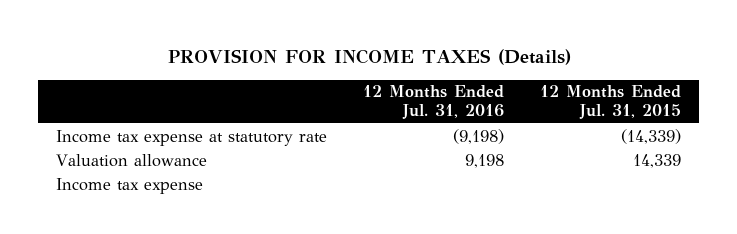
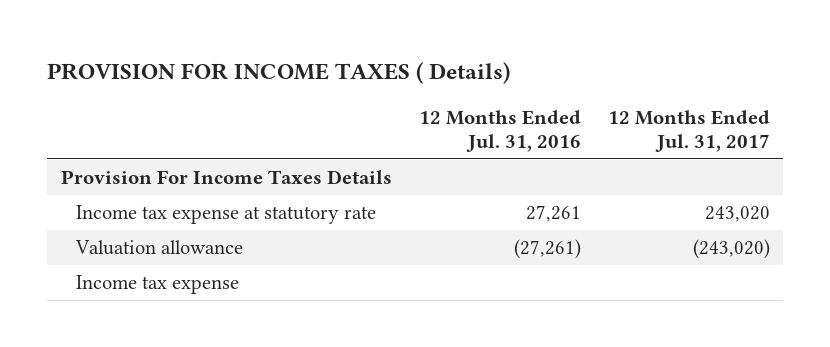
- PROVISION FOR INCOME TAXES (Details)
+ PROVISION FOR INCOME TAXES ( Details)
- | 12 Months Ended Jul. 31, 2016 | 12 Months Ended Jul. 31, 2015
+ | 12 Months Ended Jul. 31, 2016 | 12 Months Ended Jul. 31, 2017
- Income tax expense at statutory rate | (9,198) | (14,339)
- Valuation allowance | 9,198 | 14,339
+ Provision For Income Taxes Details
+ Income tax expense at statutory rate | 27,261 | 243,020
+ Valuation allowance | (27,261) | (243,020)

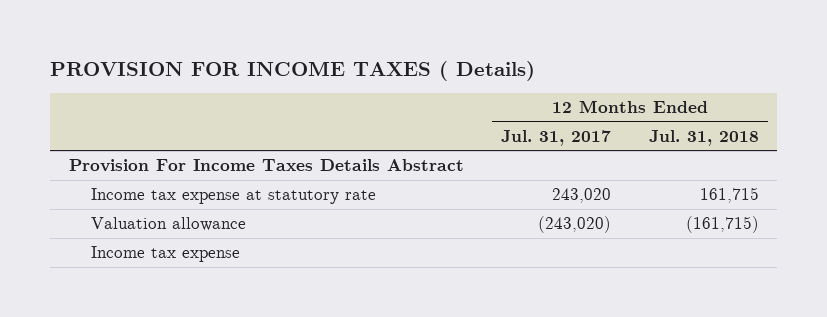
- | 12 Months Ended Jul. 31, 2016 | 12 Months Ended Jul. 31, 2017
+ | 12 Months Ended Jul. 31, 2017 | 12 Months Ended Jul. 31, 2018
- Provision For Income Taxes Details
+ Provision For Income Taxes Details Abstract

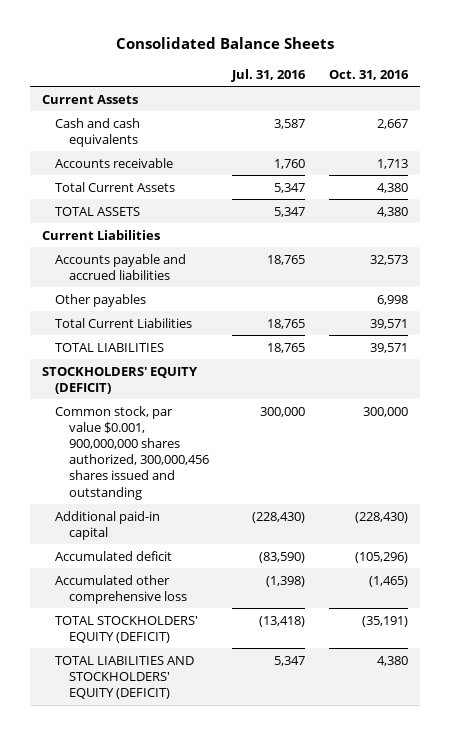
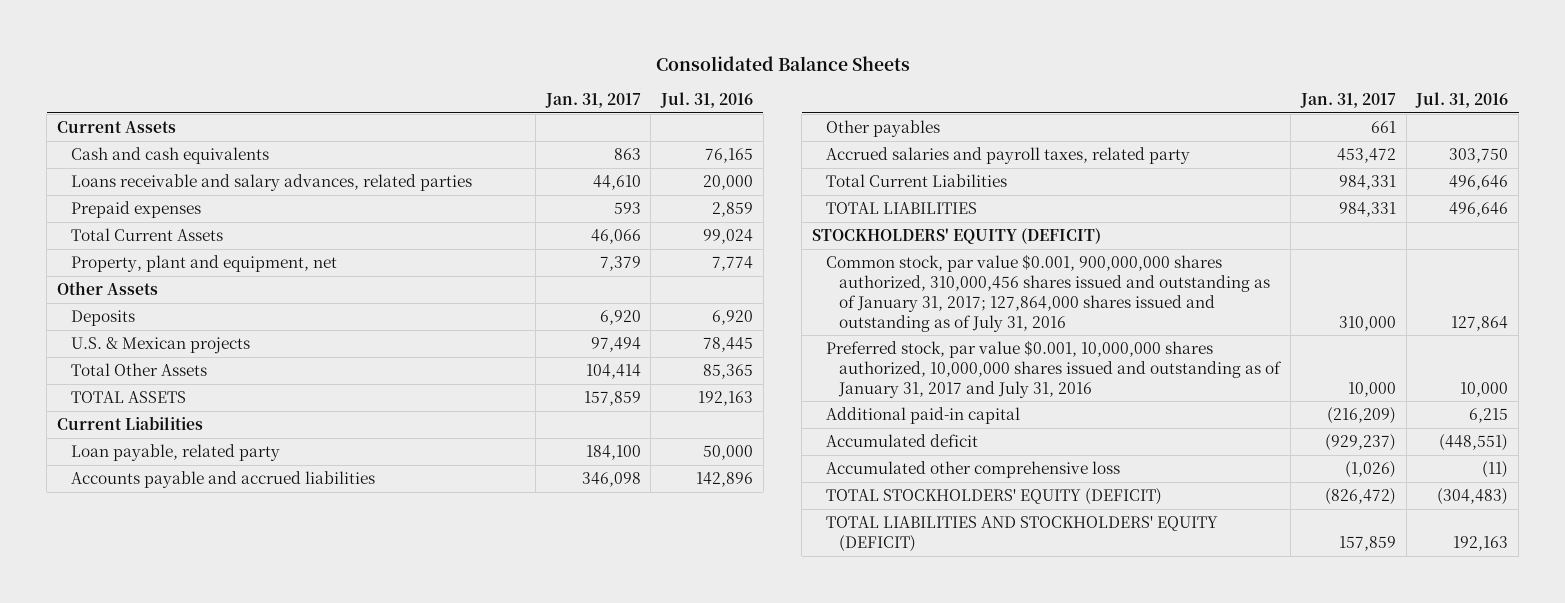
- | Jul. 31, 2016 | Oct. 31, 2016
+ | Jan. 31, 2017 | Jul. 31, 2016
- Cash and cash equivalents | 3,587 | 2,667
- Accounts receivable | 1,760 | 1,713
- Total Current Assets | 5,347 | 4,380
- TOTAL ASSETS | 5,347 | 4,380
+ Cash and cash equivalents | 863 | 76,165
+ Loans receivable and salary advances, related parties | 44,610 | 20,000
+ Prepaid expenses | 593 | 2,859
+ Total Current Assets | 46,066 | 99,024
+ Property, plant and equipment, net | 7,379 | 7,774
+ Other Assets
+ Deposits | 6,920 | 6,920
+ U.S. & Mexican projects | 97,494 | 78,445
+ Total Other Assets | 104,414 | 85,365
+ TOTAL ASSETS | 157,859 | 192,163
- Accounts payable and accrued liabilities | 18,765 | 32,573
+ Loan payable, related party | 184,100 | 50,000
+ Accounts payable and accrued liabilities | 346,098 | 142,896
- Total Current Liabilities | 18,765 | 39,571
- TOTAL LIABILITIES | 18,765 | 39,571
+ Accrued salaries and payroll taxes, related party | 453,472 | 303,750
+ Total Current Liabilities | 984,331 | 496,646
+ TOTAL LIABILITIES | 984,331 | 496,646
- Common stock, par value $0.001, 900,000,000 shares authorized, 300,000,456 shares issued and outstanding | 300,000 | 300,000
- Additional paid-in capital | (228,430) | (228,430)
- Accumulated deficit | (83,590) | (105,296)
- Accumulated other comprehensive loss | (1,398) | (1,465)
- TOTAL STOCKHOLDERS' EQUITY (DEFICIT) | (13,418) | (35,191)
- TOTAL LIABILITIES AND STOCKHOLDERS' EQUITY (DEFICIT) | 5,347 | 4,380
+ Common stock, par value $0.001, 900,000,000 shares authorized, 310,000,456 shares issued and outstanding as of January 31, 2017; 127,864,000 shares issued and outstanding as of July 31, 2016 | 310,000 | 127,864
+ Preferred stock, par value $0.001, 10,000,000 shares authorized, 10,000,000 shares issued and outstanding as of January 31, 2017 and July 31, 2016 | 10,000 | 10,000
+ Additional paid-in capital | (216,209) | 6,215
+ Accumulated deficit | (929,237) | (448,551)
+ Accumulated other comprehensive loss | (1,026) | (11)
+ TOTAL STOCKHOLDERS' EQUITY (DEFICIT) | (826,472) | (304,483)
+ TOTAL LIABILITIES AND STOCKHOLDERS' EQUITY (DEFICIT) | 157,859 | 192,163

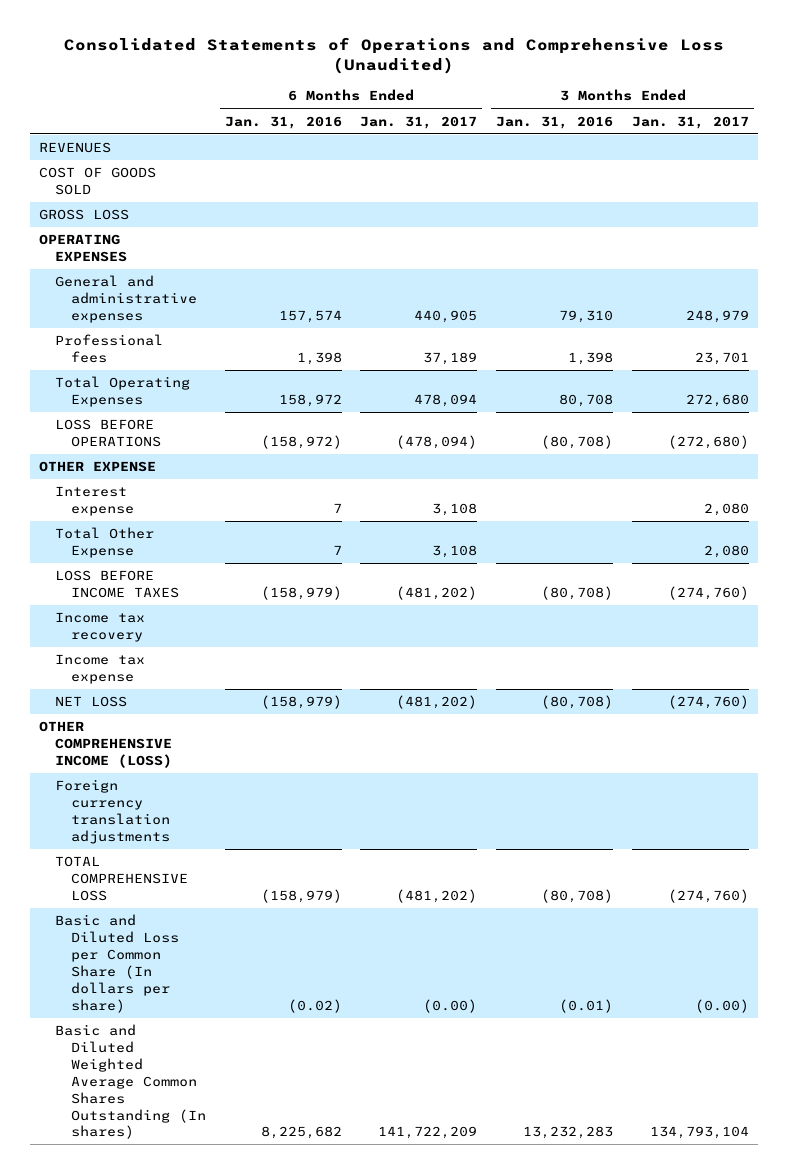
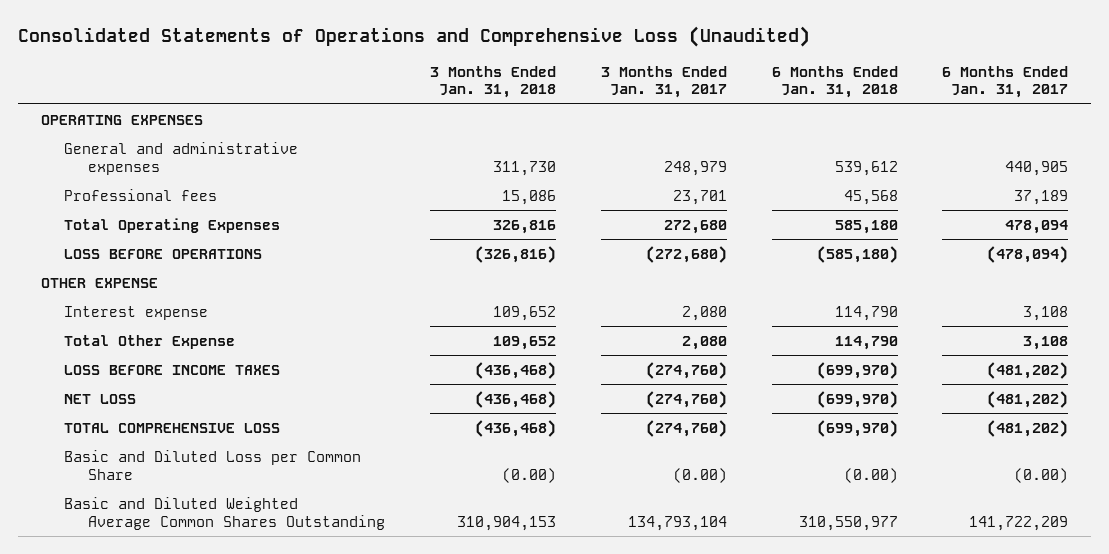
- | 6 Months Ended Jan. 31, 2016 | 6 Months Ended Jan. 31, 2017 | 3 Months Ended Jan. 31, 2016 | 3 Months Ended Jan. 31, 2017
+ | 3 Months Ended Jan. 31, 2018 | 3 Months Ended Jan. 31, 2017 | 6 Months Ended Jan. 31, 2018 | 6 Months Ended Jan. 31, 2017
- REVENUES
- COST OF GOODS SOLD
- GROSS LOSS
- Income tax recovery
- Income tax expense
- OTHER COMPREHENSIVE INCOME (LOSS)
- Foreign currency translation adjustments
- Basic and Diluted Loss per Common Share (In dollars per share) | (0.02) | (0.00) | (0.01) | (0.00)
- Basic and Diluted Weighted Average Common Shares Outstanding (In shares) | 8,225,682 | 141,722,209 | 13,232,283 | 134,793,104
+ Basic and Diluted Loss per Common Share | (0.00) | (0.00) | (0.00) | (0.00)
+ Basic and Diluted Weighted Average Common Shares Outstanding | 310,904,153 | 134,793,104 | 310,550,977 | 141,722,209

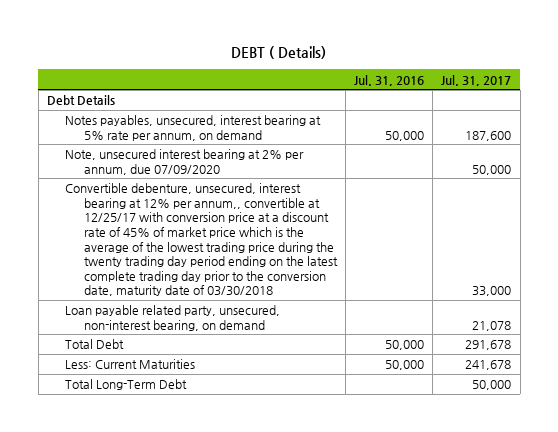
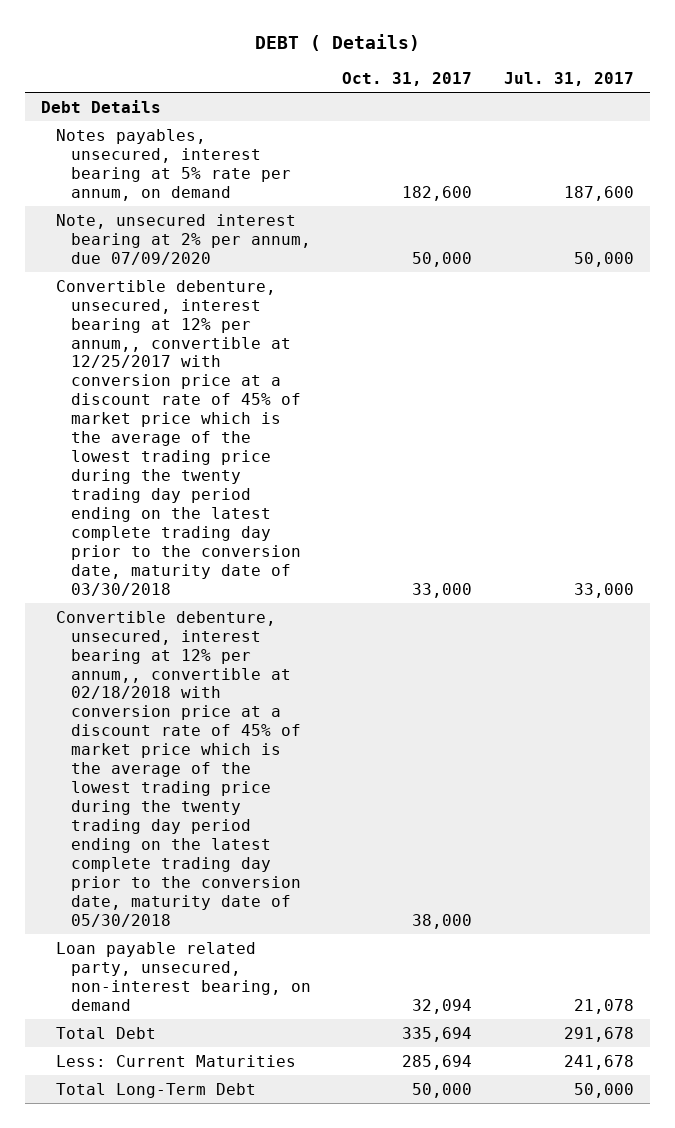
- | Jul. 31, 2016 | Jul. 31, 2017
+ | Oct. 31, 2017 | Jul. 31, 2017
- Convertible debenture, unsecured, interest bearing at 12% per annum,, convertible at 12/25/17 with conversion price at a discount rate of 45% of market price which is the average of the lowest trading price during the twenty trading day period ending on the latest complete trading day prior to the conversion date, maturity date of 03/30/2018 | | 33,000
+ Convertible debenture, unsecured, interest bearing at 12% per annum,, convertible at 12/25/2017 with conversion price at a discount rate of 45% of market price which is the average of the lowest trading price during the twenty trading day period ending on the latest complete trading day prior to the conversion date, maturity date of 03/30/2018 | 33,000 | 33,000
+ Convertible debenture, unsecured, interest bearing at 12% per annum,, convertible at 02/18/2018 with conversion price at a discount rate of 45% of market price which is the average of the lowest trading price during the twenty trading day period ending on the latest complete trading day prior to the conversion date, maturity date of 05/30/2018 | 38,000 |

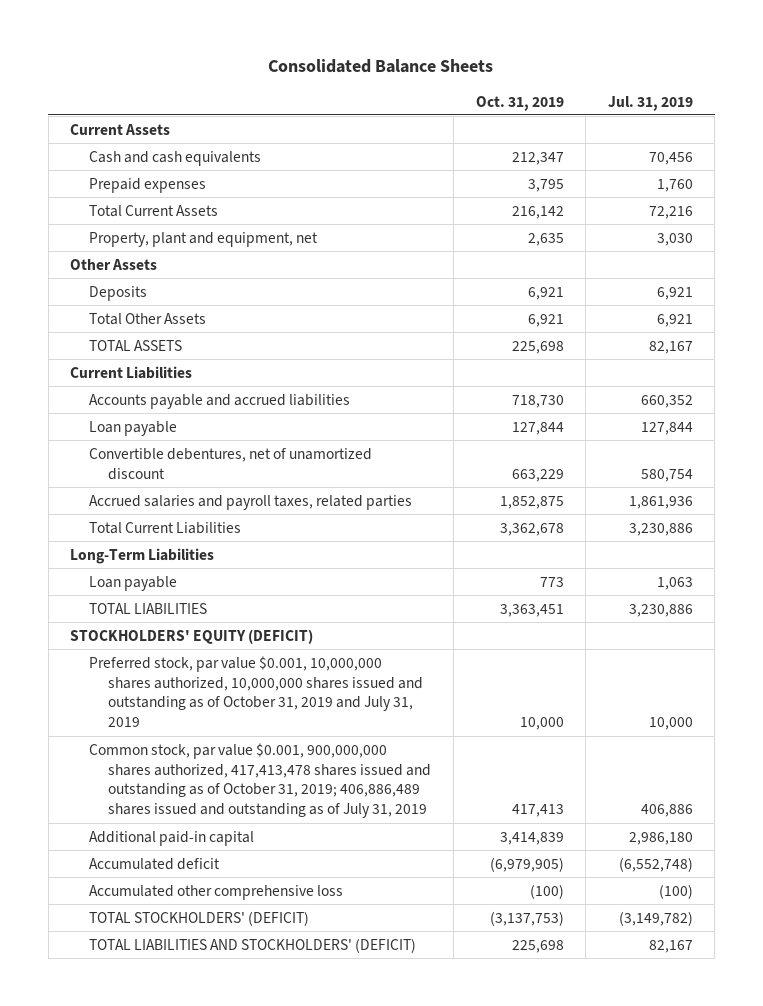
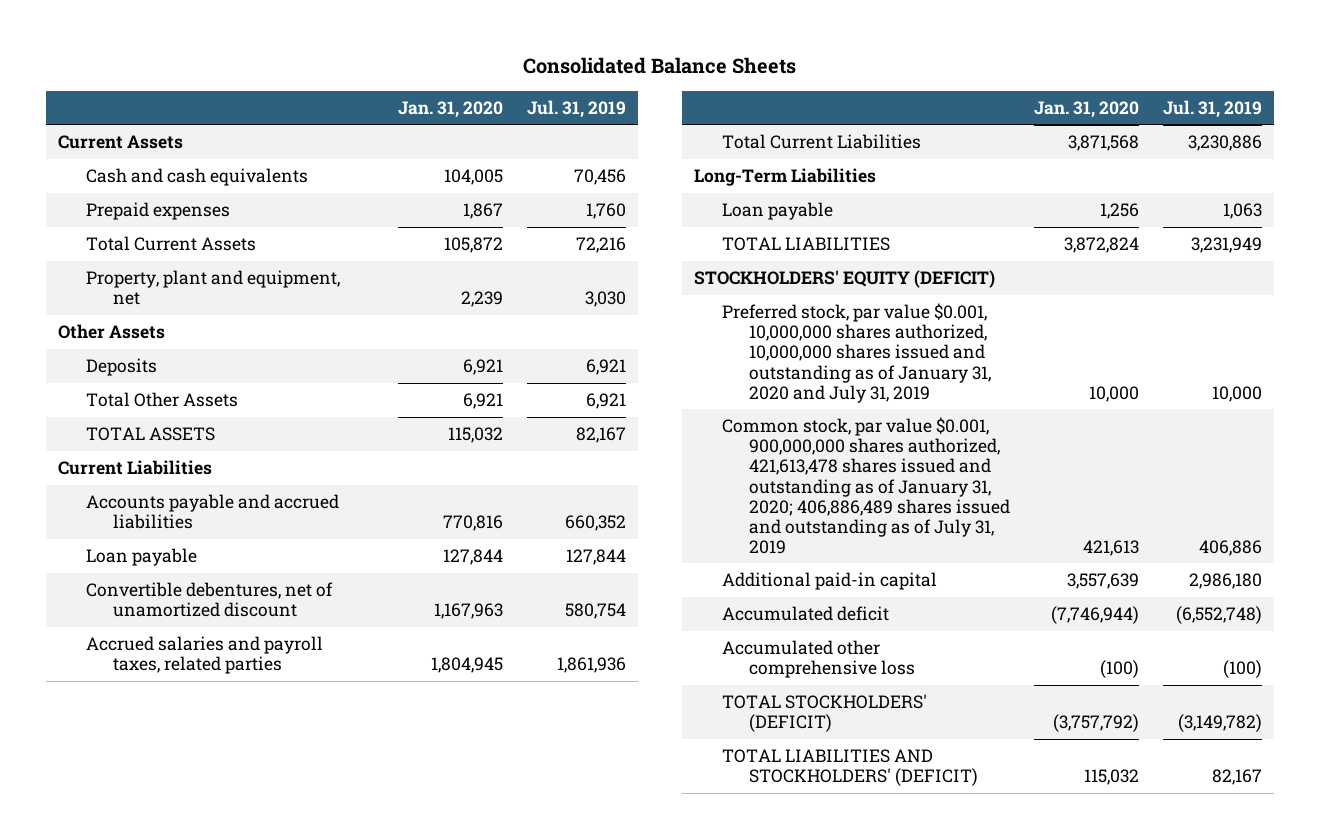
- | Oct. 31, 2019 | Jul. 31, 2019
+ | Jan. 31, 2020 | Jul. 31, 2019
- TOTAL LIABILITIES | 3,363,451 | 3,230,886
+ TOTAL LIABILITIES | 3,872,824 | 3,231,949
- Preferred stock, par value $0.001, 10,000,000 shares authorized, 10,000,000 shares issued and outstanding as of October 31, 2019 and July 31, 2019 | 10,000 | 10,000
- Common stock, par value $0.001, 900,000,000 shares authorized, 417,413,478 shares issued and outstanding as of October 31, 2019; 406,886,489 shares issued and outstanding as of July 31, 2019 | 417,413 | 406,886
+ Preferred stock, par value $0.001, 10,000,000 shares authorized, 10,000,000 shares issued and outstanding as of January 31, 2020 and July 31, 2019 | 10,000 | 10,000
+ Common stock, par value $0.001, 900,000,000 shares authorized, 421,613,478 shares issued and outstanding as of January 31, 2020; 406,886,489 shares issued and outstanding as of July 31, 2019 | 421,613 | 406,886

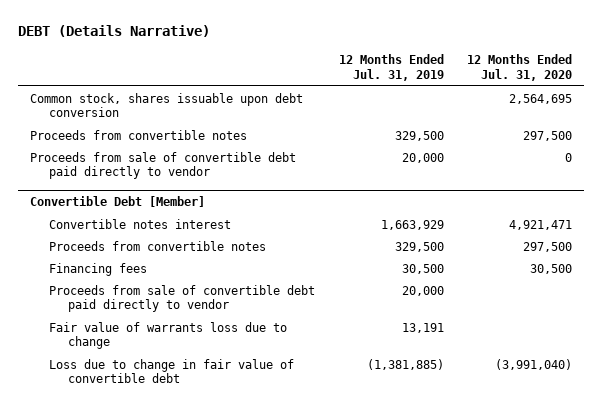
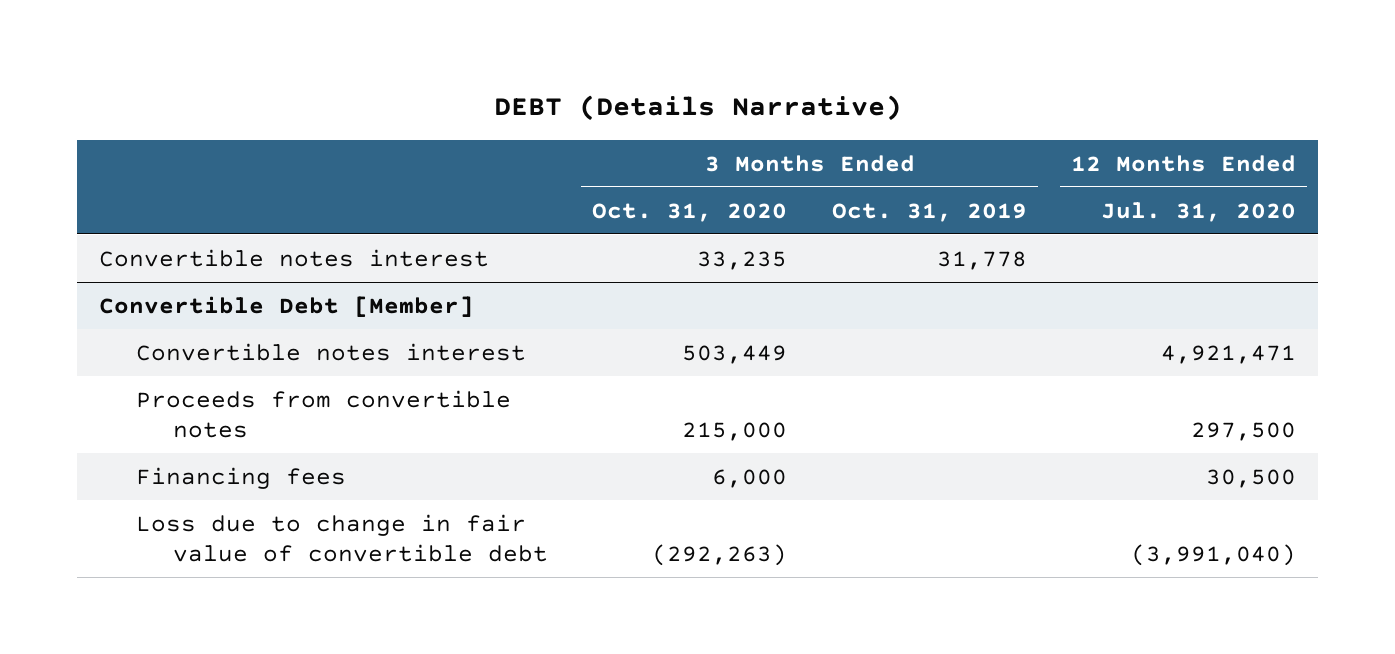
- | 12 Months Ended Jul. 31, 2019 | 12 Months Ended Jul. 31, 2020
+ | 3 Months Ended Oct. 31, 2020 | 3 Months Ended Oct. 31, 2019 | 12 Months Ended Jul. 31, 2020
- Common stock, shares issuable upon debt conversion | | 2,564,695
- Proceeds from convertible notes | 329,500 | 297,500
- Proceeds from sale of convertible debt paid directly to vendor | 20,000 | 0
+ Convertible notes interest | 33,235 | 31,778 |
@ Convertible Debt [Member]
- Proceeds from sale of convertible debt paid directly to vendor | 20,000 |
- Fair value of warrants loss due to change | 13,191 |

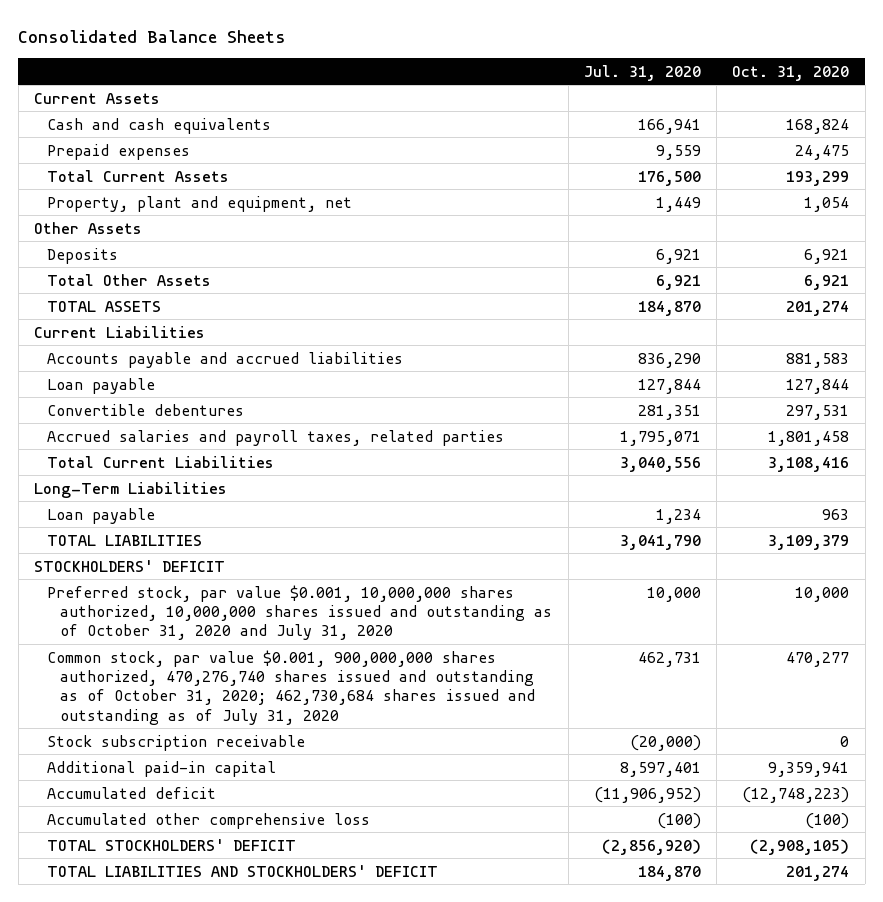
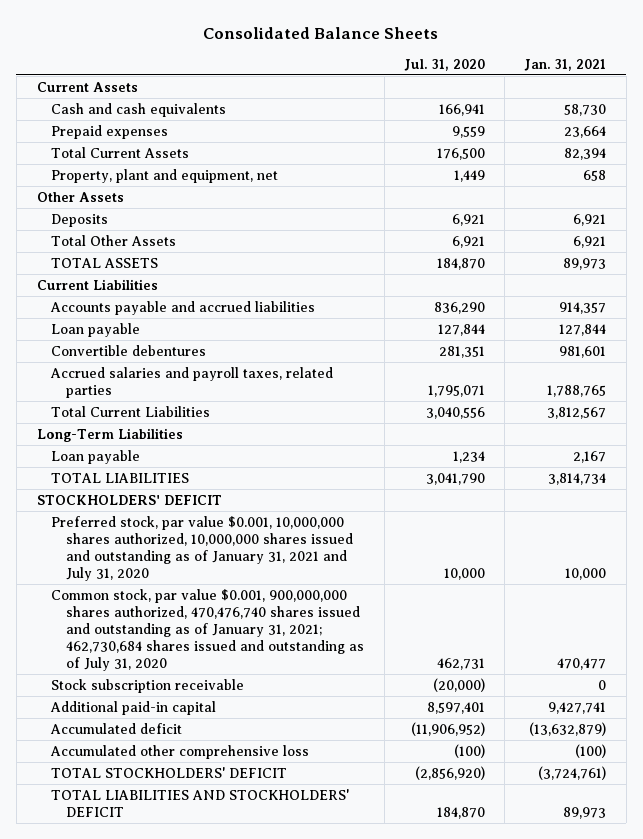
- | Jul. 31, 2020 | Oct. 31, 2020
+ | Jul. 31, 2020 | Jan. 31, 2021
- Preferred stock, par value $0.001, 10,000,000 shares authorized, 10,000,000 shares issued and outstanding as of October 31, 2020 and July 31, 2020 | 10,000 | 10,000
- Common stock, par value $0.001, 900,000,000 shares authorized, 470,276,740 shares issued and outstanding as of October 31, 2020; 462,730,684 shares issued and outstanding as of July 31, 2020 | 462,731 | 470,277
+ Preferred stock, par value $0.001, 10,000,000 shares authorized, 10,000,000 shares issued and outstanding as of January 31, 2021 and July 31, 2020 | 10,000 | 10,000
+ Common stock, par value $0.001, 900,000,000 shares authorized, 470,476,740 shares issued and outstanding as of January 31, 2021; 462,730,684 shares issued and outstanding as of July 31, 2020 | 462,731 | 470,477

